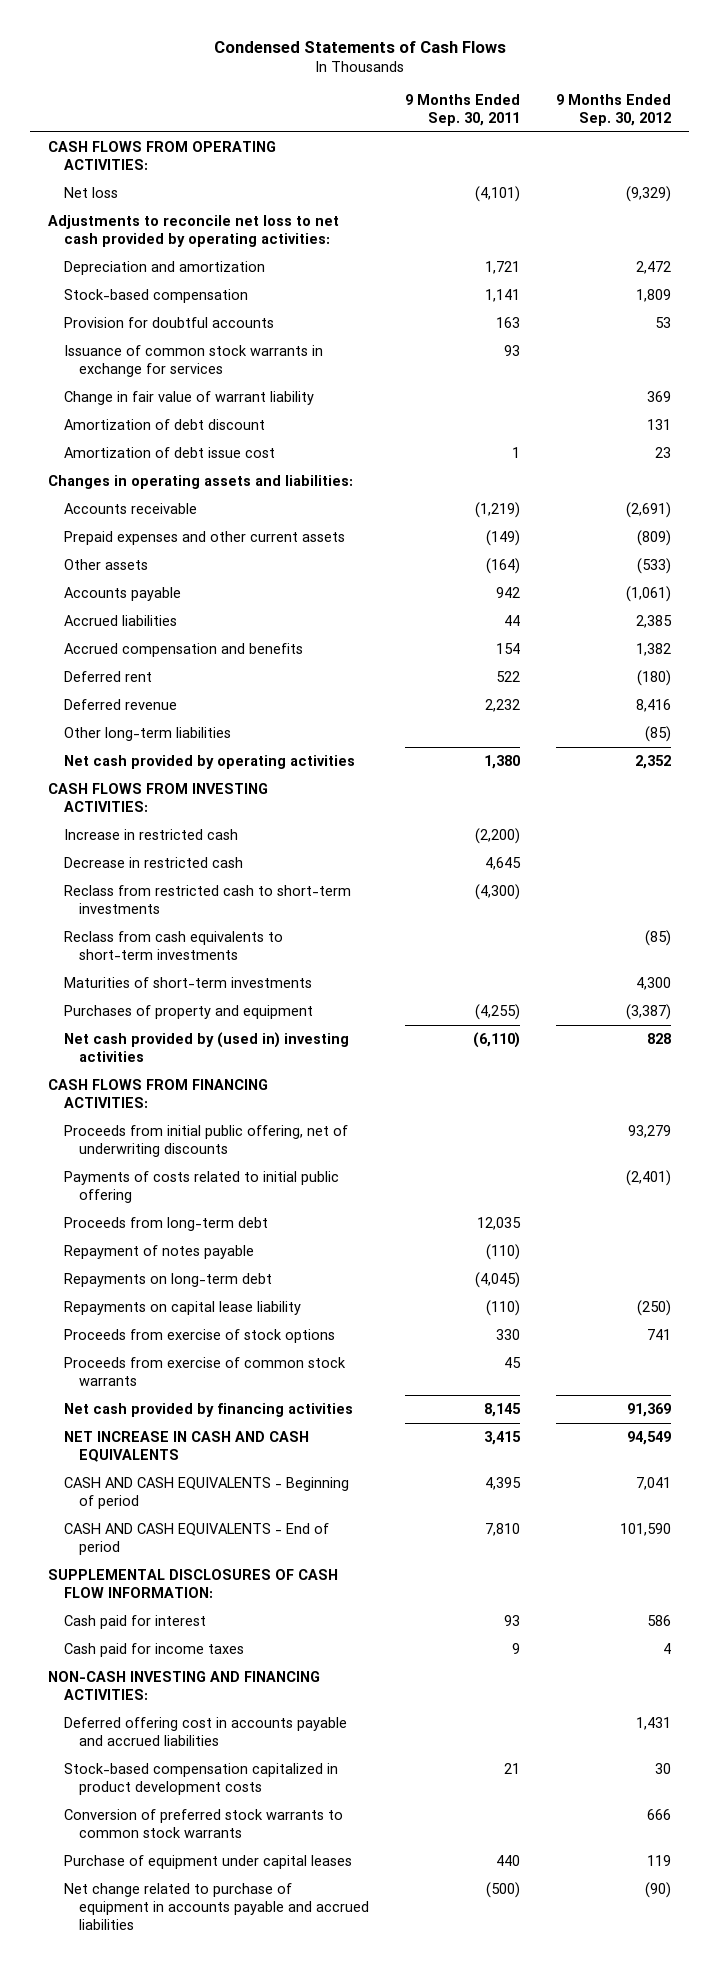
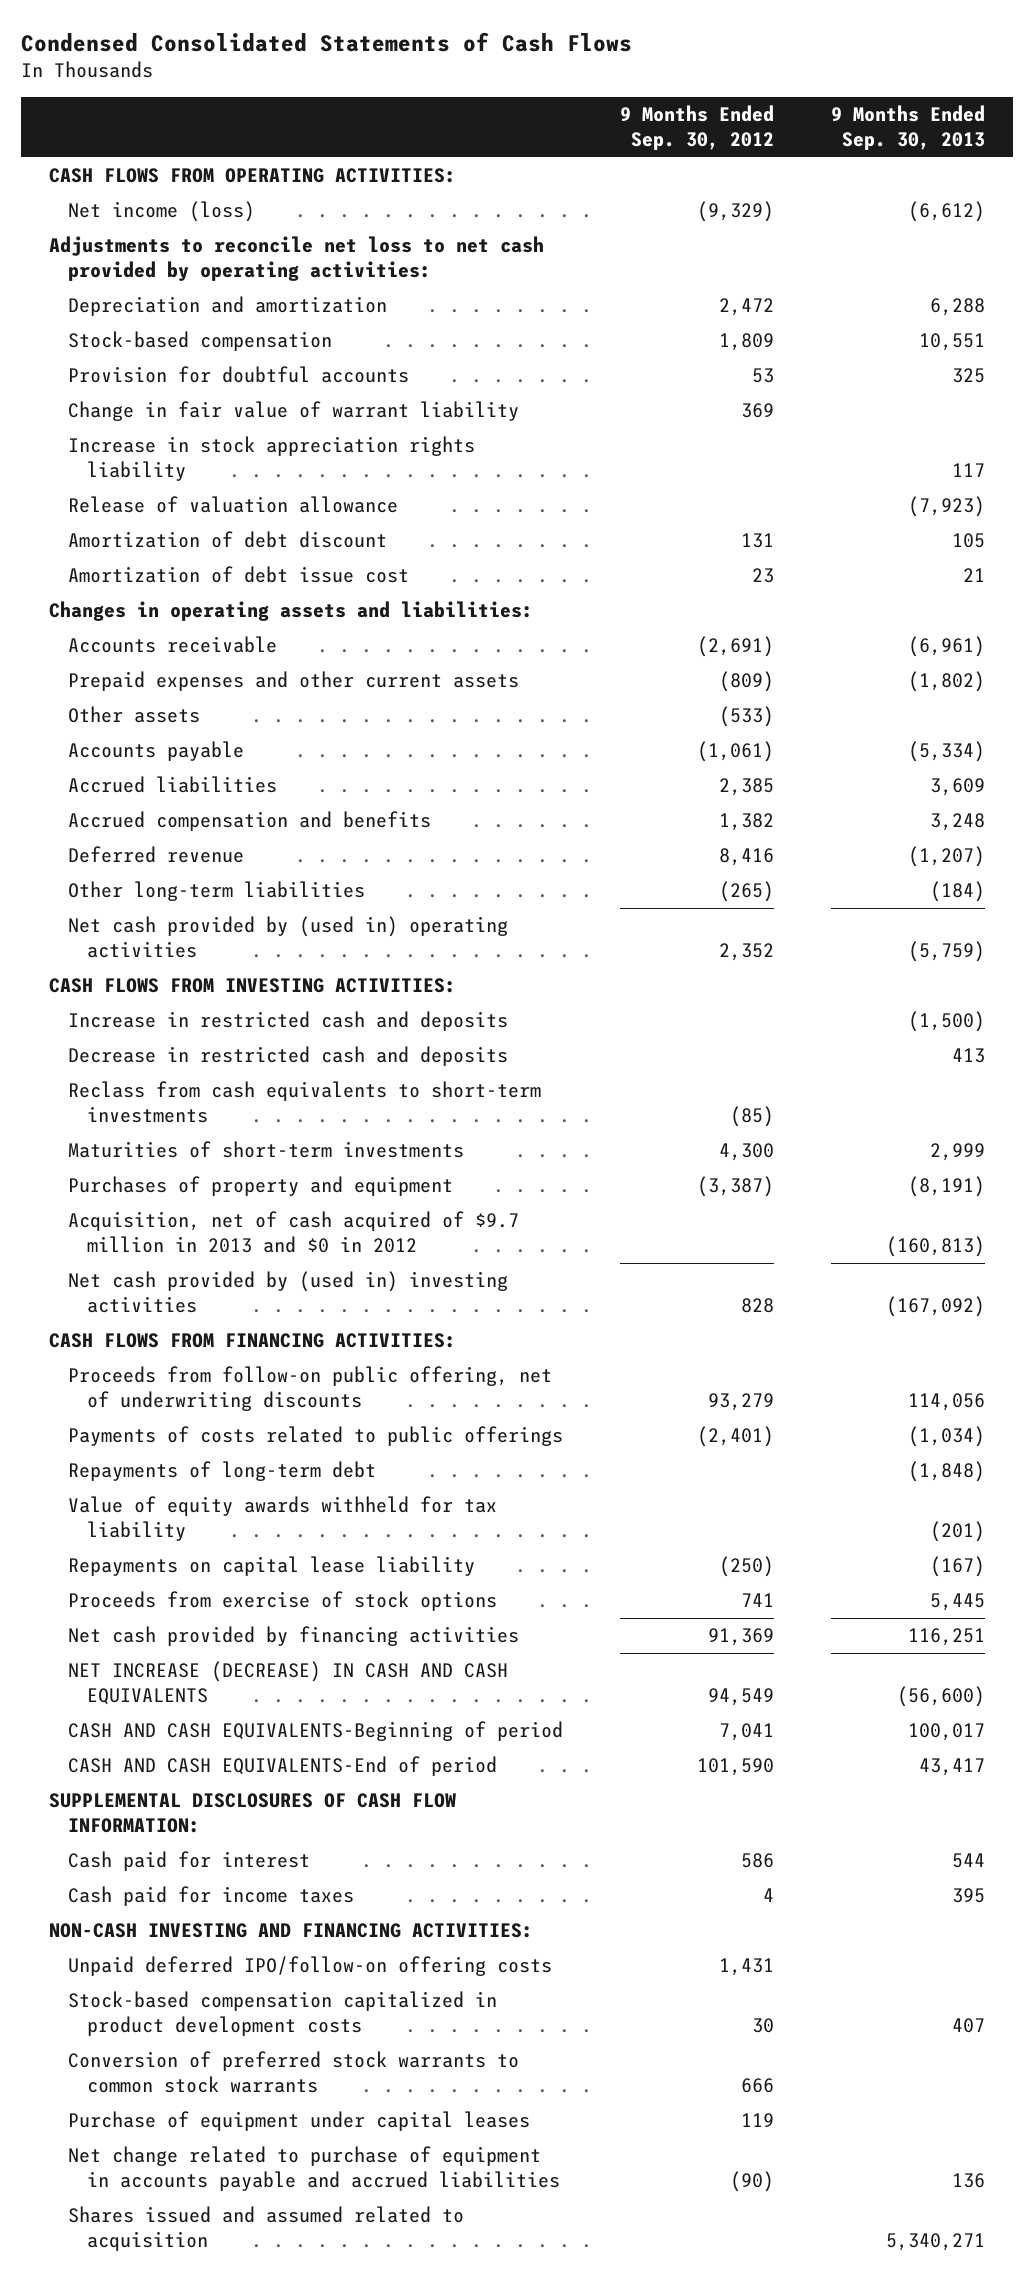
- Condensed Statements of Cash Flows
+ Condensed Consolidated Statements of Cash Flows
- | 9 Months Ended Sep. 30, 2011 | 9 Months Ended Sep. 30, 2012
+ | 9 Months Ended Sep. 30, 2012 | 9 Months Ended Sep. 30, 2013
- Net loss | (4,101) | (9,329)
+ Net income (loss) | (9,329) | (6,612)
- Issuance of common stock warrants in exchange for services | 93 |
+ Increase in stock appreciation rights liability | | 117
+ Release of valuation allowance | | (7,923)
- Deferred rent | 522 | (180)
- Other long-term liabilities | | (85)
- Net cash provided by operating activities | 1,380 | 2,352
+ Other long-term liabilities | (265) | (184)
+ Net cash provided by (used in) operating activities | 2,352 | (5,759)
- Increase in restricted cash | (2,200) |
- Decrease in restricted cash | 4,645 |
- Reclass from restricted cash to short-term investments | (4,300) |
+ Increase in restricted cash and deposits | | (1,500)
+ Decrease in restricted cash and deposits | | 413
+ Acquisition, net of cash acquired of $9.7 million in 2013 and $0 in 2012 | | (160,813)
- Proceeds from initial public offering, net of underwriting discounts | | 93,279
- Payments of costs related to initial public offering | | (2,401)
- Proceeds from long-term debt | 12,035 |
- Repayment of notes payable | (110) |
- Repayments on long-term debt | (4,045) |
+ Proceeds from follow-on public offering, net of underwriting discounts | 93,279 | 114,056
+ Payments of costs related to public offerings | (2,401) | (1,034)
+ Repayments of long-term debt | | (1,848)
+ Value of equity awards withheld for tax liability | | (201)
- Proceeds from exercise of common stock warrants | 45 |
- NET INCREASE IN CASH AND CASH EQUIVALENTS | 3,415 | 94,549
- CASH AND CASH EQUIVALENTS - Beginning of period | 4,395 | 7,041
- CASH AND CASH EQUIVALENTS - End of period | 7,810 | 101,590
+ NET INCREASE (DECREASE) IN CASH AND CASH EQUIVALENTS | 94,549 | (56,600)
+ CASH AND CASH EQUIVALENTS-Beginning of period | 7,041 | 100,017
+ CASH AND CASH EQUIVALENTS-End of period | 101,590 | 43,417
- Deferred offering cost in accounts payable and accrued liabilities | | 1,431
+ Unpaid deferred IPO/follow-on offering costs | 1,431 |
+ Shares issued and assumed related to acquisition | | 5,340,271

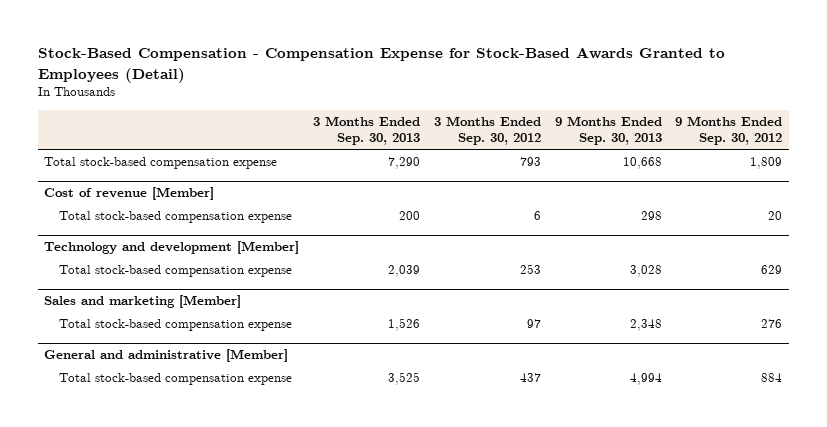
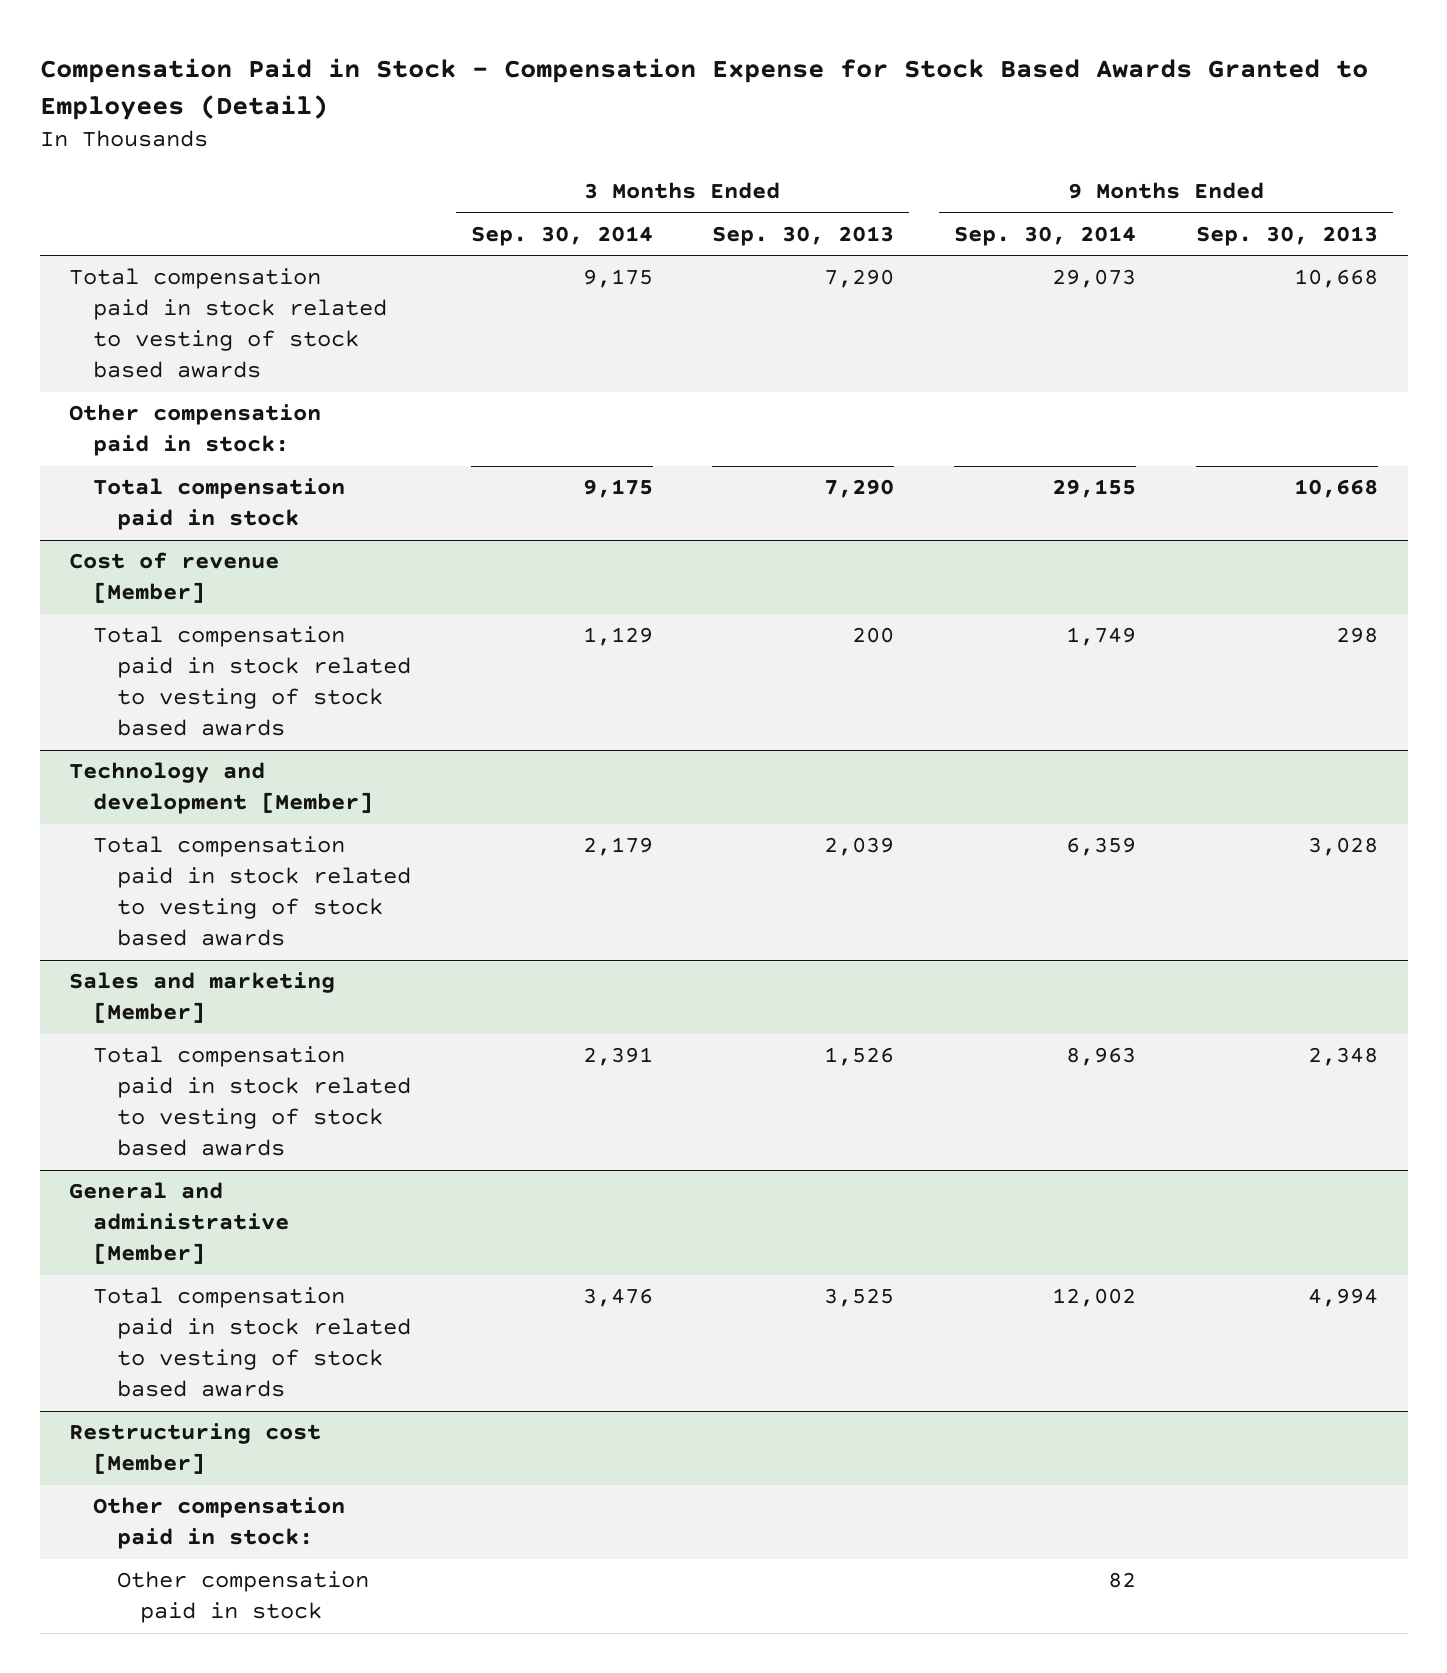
- Stock-Based Compensation - Compensation Expense for Stock-Based Awards Granted to Employees (Detail)
+ Compensation Paid in Stock - Compensation Expense for Stock Based Awards Granted to Employees (Detail)
- | 3 Months Ended Sep. 30, 2013 | 3 Months Ended Sep. 30, 2012 | 9 Months Ended Sep. 30, 2013 | 9 Months Ended Sep. 30, 2012
+ | 3 Months Ended Sep. 30, 2014 | 3 Months Ended Sep. 30, 2013 | 9 Months Ended Sep. 30, 2014 | 9 Months Ended Sep. 30, 2013
- Total stock-based compensation expense | 7,290 | 793 | 10,668 | 1,809
+ Total compensation paid in stock related to vesting of stock based awards | 9,175 | 7,290 | 29,073 | 10,668
+ Other compensation paid in stock:
+ Total compensation paid in stock | 9,175 | 7,290 | 29,155 | 10,668
@ Cost of revenue [Member]
- Total stock-based compensation expense | 200 | 6 | 298 | 20
+ Total compensation paid in stock related to vesting of stock based awards | 1,129 | 200 | 1,749 | 298
@ Technology and development [Member]
- Total stock-based compensation expense | 2,039 | 253 | 3,028 | 629
+ Total compensation paid in stock related to vesting of stock based awards | 2,179 | 2,039 | 6,359 | 3,028
@ Sales and marketing [Member]
- Total stock-based compensation expense | 1,526 | 97 | 2,348 | 276
+ Total compensation paid in stock related to vesting of stock based awards | 2,391 | 1,526 | 8,963 | 2,348
@ General and administrative [Member]
- Total stock-based compensation expense | 3,525 | 437 | 4,994 | 884
+ Total compensation paid in stock related to vesting of stock based awards | 3,476 | 3,525 | 12,002 | 4,994
+ Restructuring cost [Member]
+ Other compensation paid in stock:
+ Other compensation paid in stock | | | 82 |

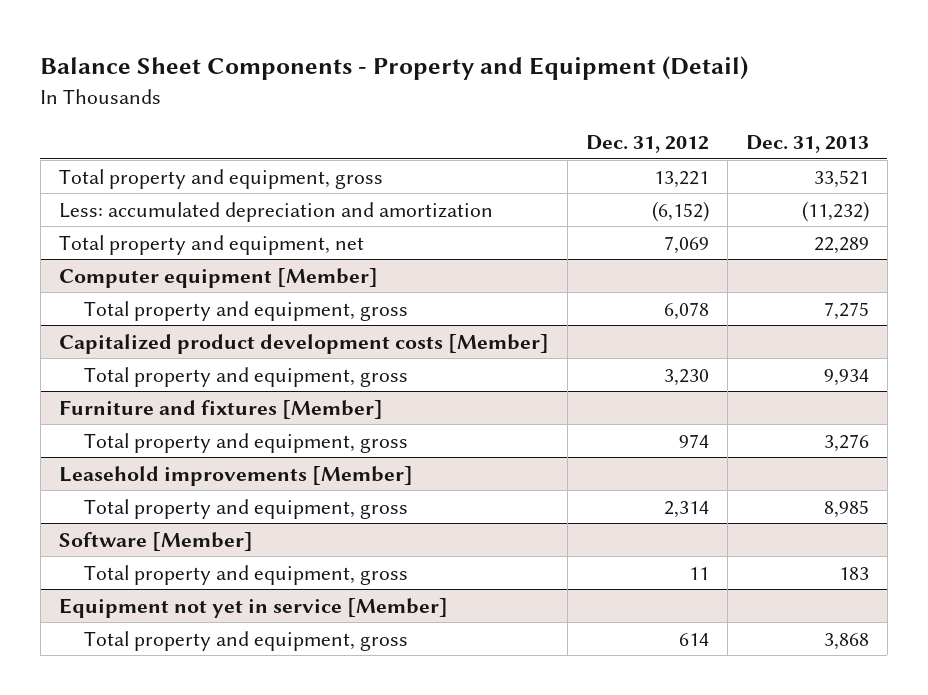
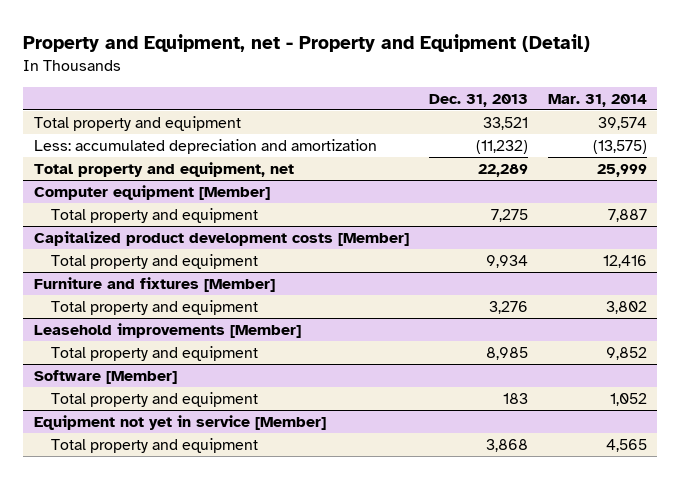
- Balance Sheet Components - Property and Equipment (Detail)
+ Property and Equipment, net - Property and Equipment (Detail)
- | Dec. 31, 2012 | Dec. 31, 2013
+ | Dec. 31, 2013 | Mar. 31, 2014
- Total property and equipment, gross | 13,221 | 33,521
+ Total property and equipment | 33,521 | 39,574
@ Computer equipment [Member]
- Total property and equipment, gross | 6,078 | 7,275
+ Total property and equipment | 7,275 | 7,887
@ Capitalized product development costs [Member]
- Total property and equipment, gross | 3,230 | 9,934
+ Total property and equipment | 9,934 | 12,416
@ Furniture and fixtures [Member]
- Total property and equipment, gross | 974 | 3,276
+ Total property and equipment | 3,276 | 3,802
@ Leasehold improvements [Member]
- Total property and equipment, gross | 2,314 | 8,985
+ Total property and equipment | 8,985 | 9,852
@ Software [Member]
- Total property and equipment, gross | 11 | 183
+ Total property and equipment | 183 | 1,052
@ Equipment not yet in service [Member]
- Total property and equipment, gross | 614 | 3,868
+ Total property and equipment | 3,868 | 4,565

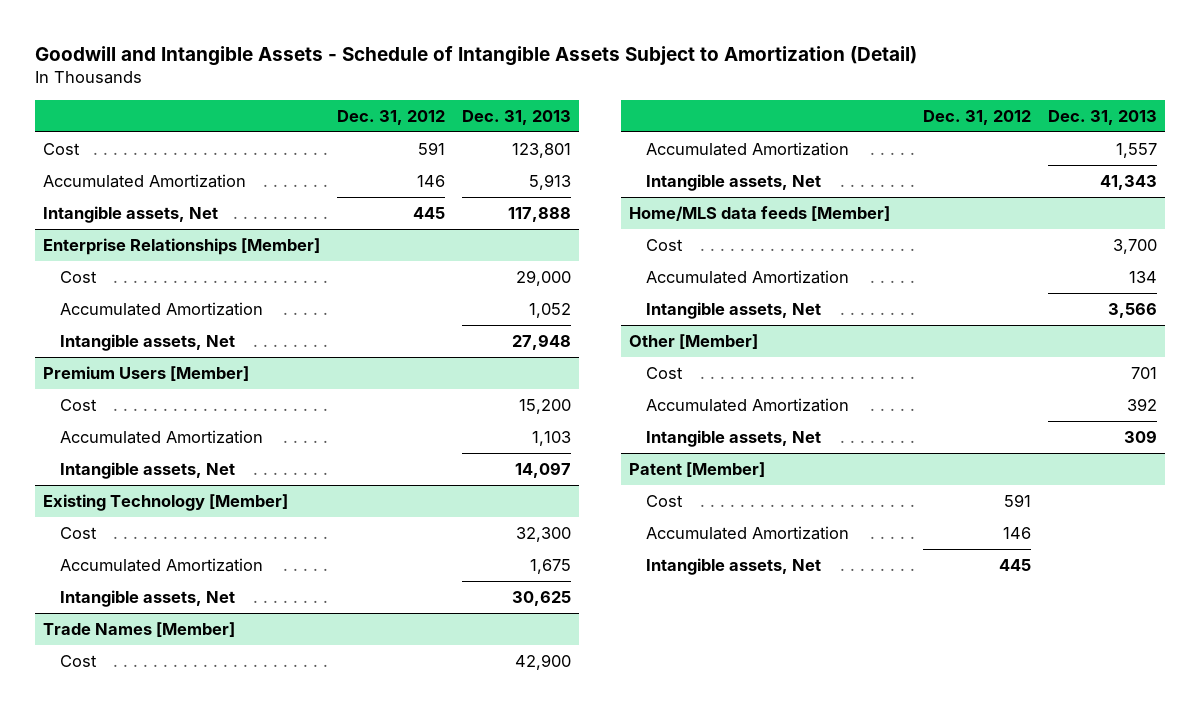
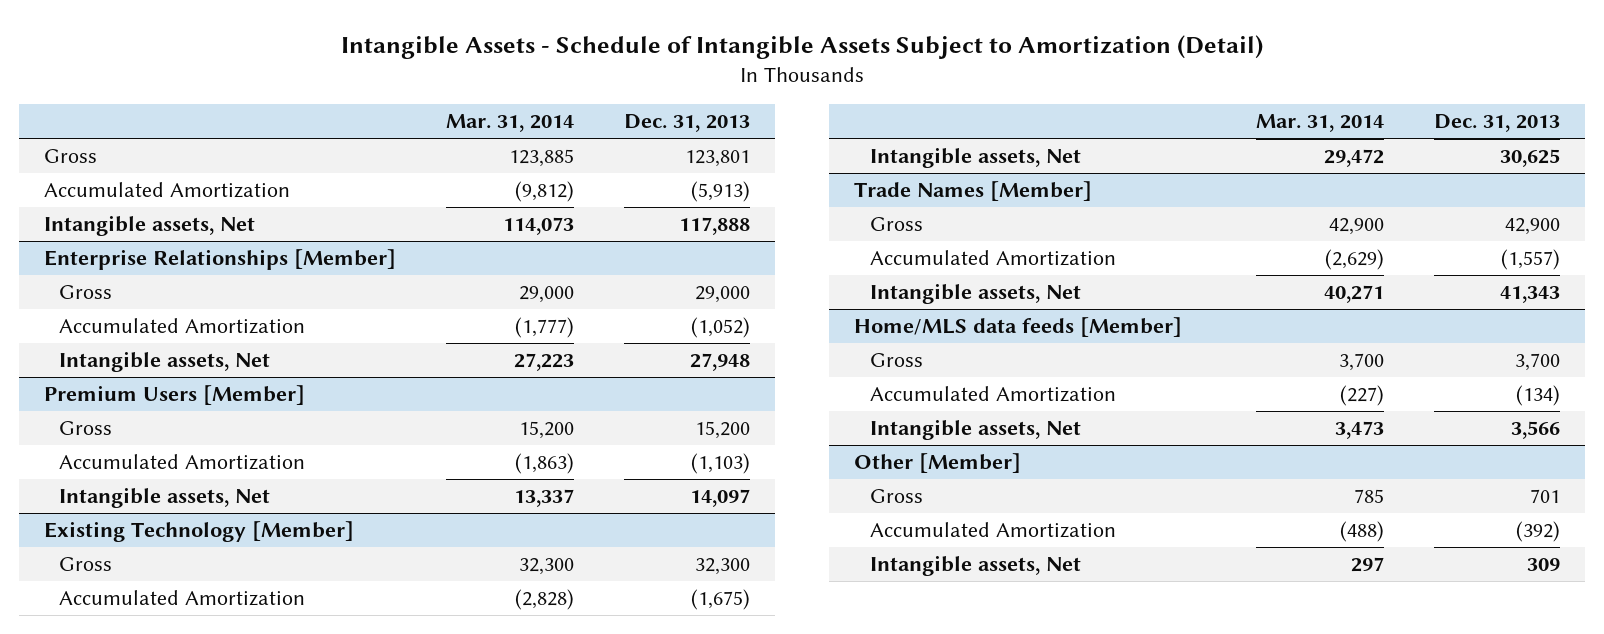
- Goodwill and Intangible Assets - Schedule of Intangible Assets Subject to Amortization (Detail)
+ Intangible Assets - Schedule of Intangible Assets Subject to Amortization (Detail)
- | Dec. 31, 2012 | Dec. 31, 2013
+ | Mar. 31, 2014 | Dec. 31, 2013
- Cost | 591 | 123,801
- Accumulated Amortization | 146 | 5,913
+ Gross | 123,885 | 123,801
+ Accumulated Amortization | (9,812) | (5,913)
@ Enterprise Relationships [Member]
- Cost | | 29,000
- Accumulated Amortization | | 1,052
+ Gross | 29,000 | 29,000
+ Accumulated Amortization | (1,777) | (1,052)
@ Premium Users [Member]
- Cost | | 15,200
- Accumulated Amortization | | 1,103
+ Gross | 15,200 | 15,200
+ Accumulated Amortization | (1,863) | (1,103)
@ Existing Technology [Member]
- Cost | | 32,300
- Accumulated Amortization | | 1,675
+ Gross | 32,300 | 32,300
+ Accumulated Amortization | (2,828) | (1,675)
@ Trade Names [Member]
- Cost | | 42,900
- Accumulated Amortization | | 1,557
+ Gross | 42,900 | 42,900
+ Accumulated Amortization | (2,629) | (1,557)
@ Home/MLS data feeds [Member]
- Cost | | 3,700
- Accumulated Amortization | | 134
+ Gross | 3,700 | 3,700
+ Accumulated Amortization | (227) | (134)
@ Other [Member]
- Cost | | 701
- Accumulated Amortization | | 392
+ Gross | 785 | 701
+ Accumulated Amortization | (488) | (392)
- Patent [Member]
- Cost | 591 |
- Accumulated Amortization | 146 |
- Intangible assets, Net | 445 |

